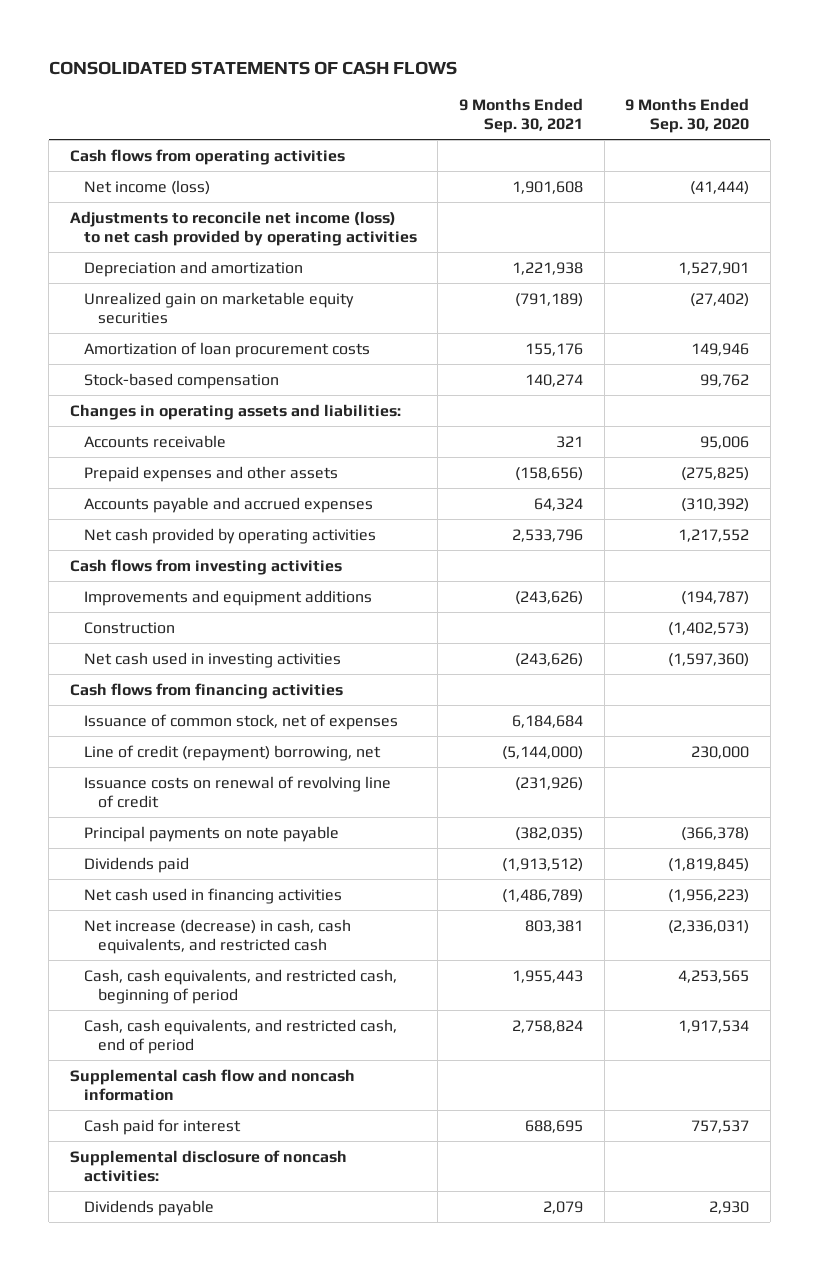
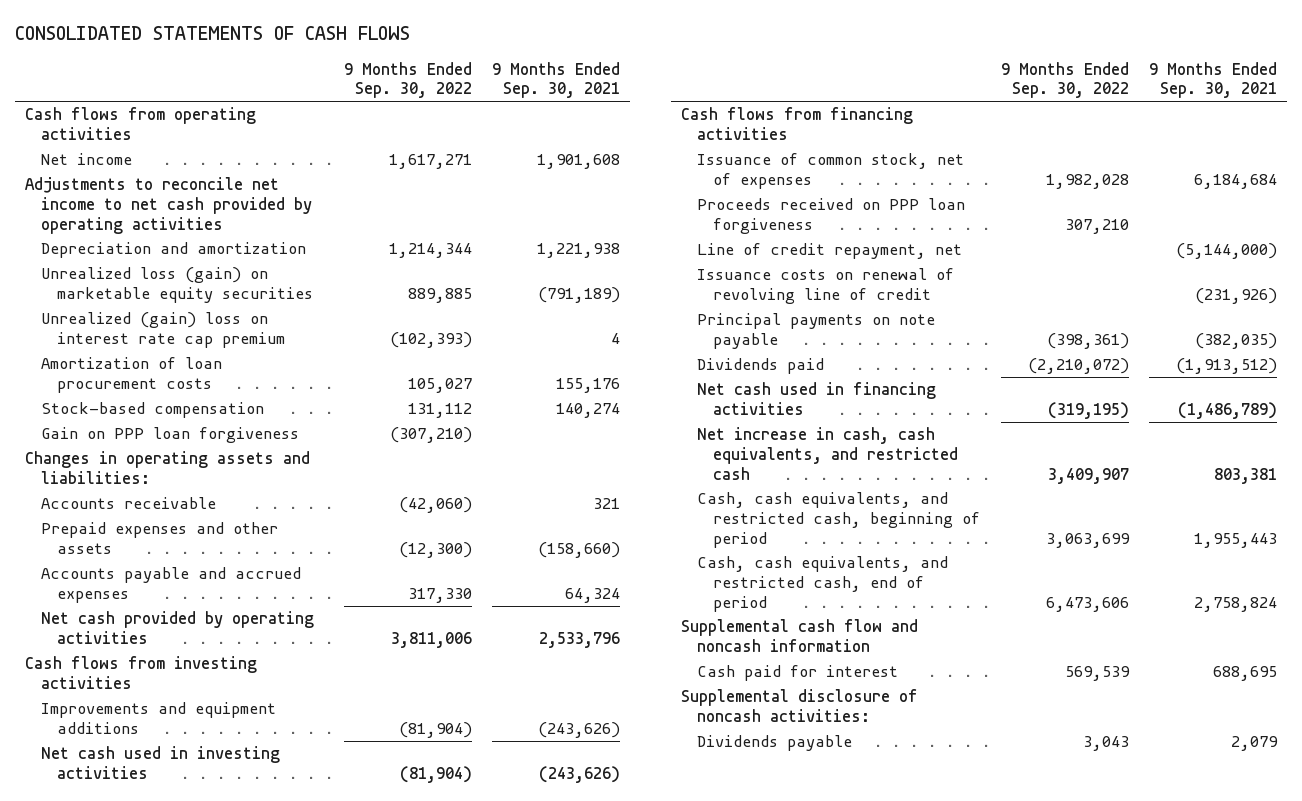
- | 9 Months Ended Sep. 30, 2021 | 9 Months Ended Sep. 30, 2020
+ | 9 Months Ended Sep. 30, 2022 | 9 Months Ended Sep. 30, 2021
- Net income (loss) | 1,901,608 | (41,444)
- Adjustments to reconcile net income (loss) to net cash provided by operating activities
+ Net income | 1,617,271 | 1,901,608
+ Adjustments to reconcile net income to net cash provided by operating activities
- Unrealized gain on marketable equity securities | (791,189) | (27,402)
+ Unrealized loss (gain) on marketable equity securities | 889,885 | (791,189)
+ Unrealized (gain) loss on interest rate cap premium | (102,393) | 4
+ Gain on PPP loan forgiveness | (307,210) |
- Prepaid expenses and other assets | (158,656) | (275,825)
+ Prepaid expenses and other assets | (12,300) | (158,660)
- Construction | | (1,402,573)
- Line of credit (repayment) borrowing, net | (5,144,000) | 230,000
+ Proceeds received on PPP loan forgiveness | 307,210 |
+ Line of credit repayment, net | | (5,144,000)
- Net increase (decrease) in cash, cash equivalents, and restricted cash | 803,381 | (2,336,031)
+ Net increase in cash, cash equivalents, and restricted cash | 3,409,907 | 803,381

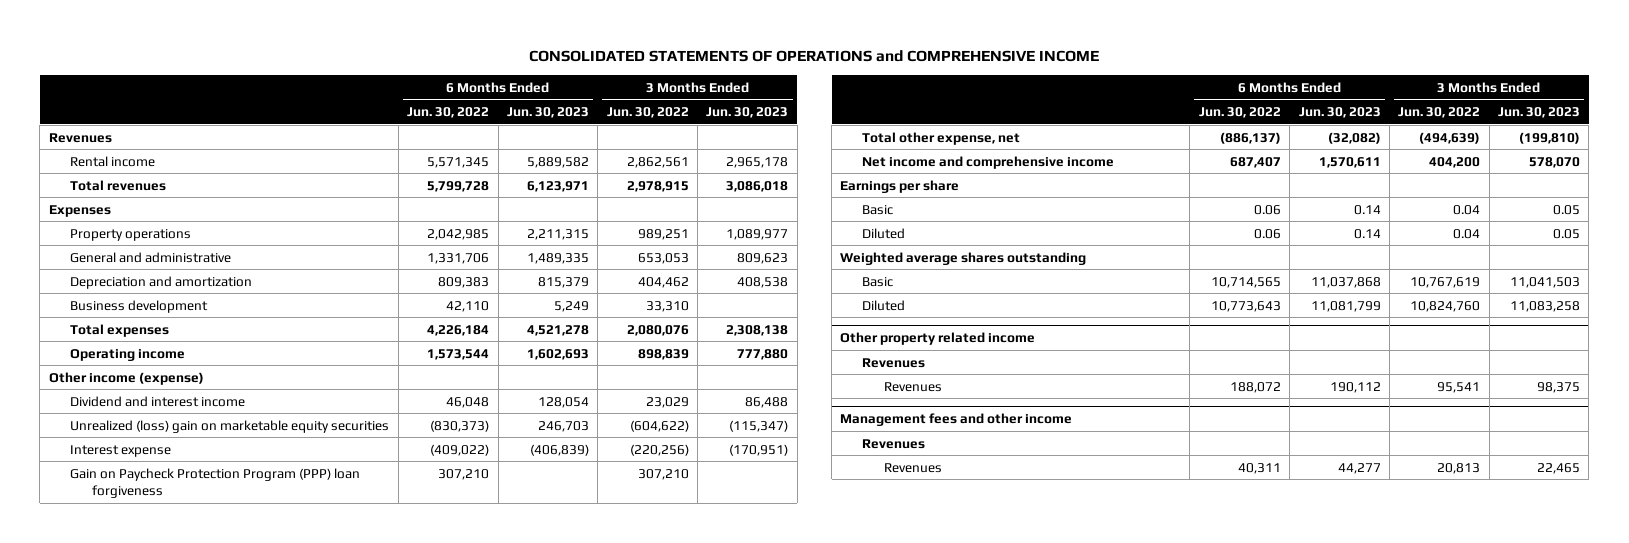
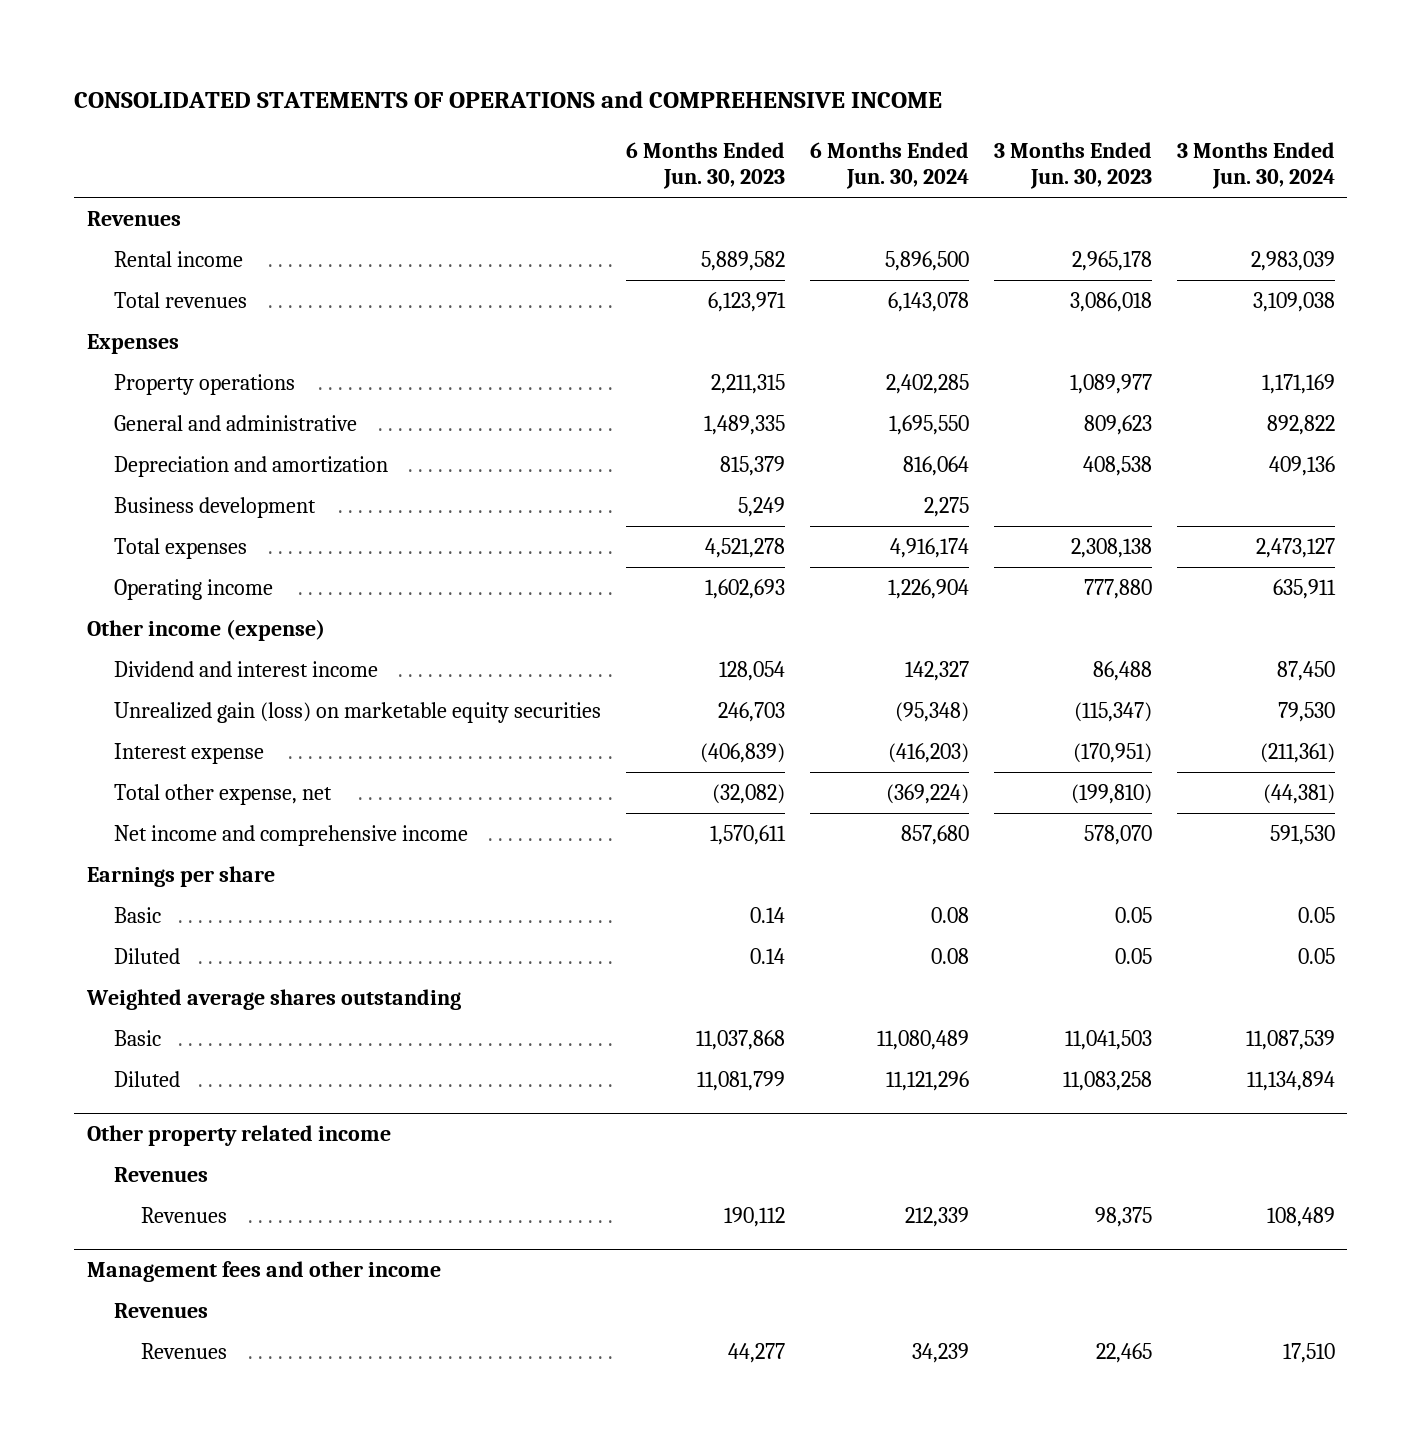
- | 6 Months Ended Jun. 30, 2022 | 6 Months Ended Jun. 30, 2023 | 3 Months Ended Jun. 30, 2022 | 3 Months Ended Jun. 30, 2023
+ | 6 Months Ended Jun. 30, 2023 | 6 Months Ended Jun. 30, 2024 | 3 Months Ended Jun. 30, 2023 | 3 Months Ended Jun. 30, 2024
- Unrealized (loss) gain on marketable equity securities | (830,373) | 246,703 | (604,622) | (115,347)
+ Unrealized gain (loss) on marketable equity securities | 246,703 | (95,348) | (115,347) | 79,530
- Gain on Paycheck Protection Program (PPP) loan forgiveness | 307,210 | | 307,210 |

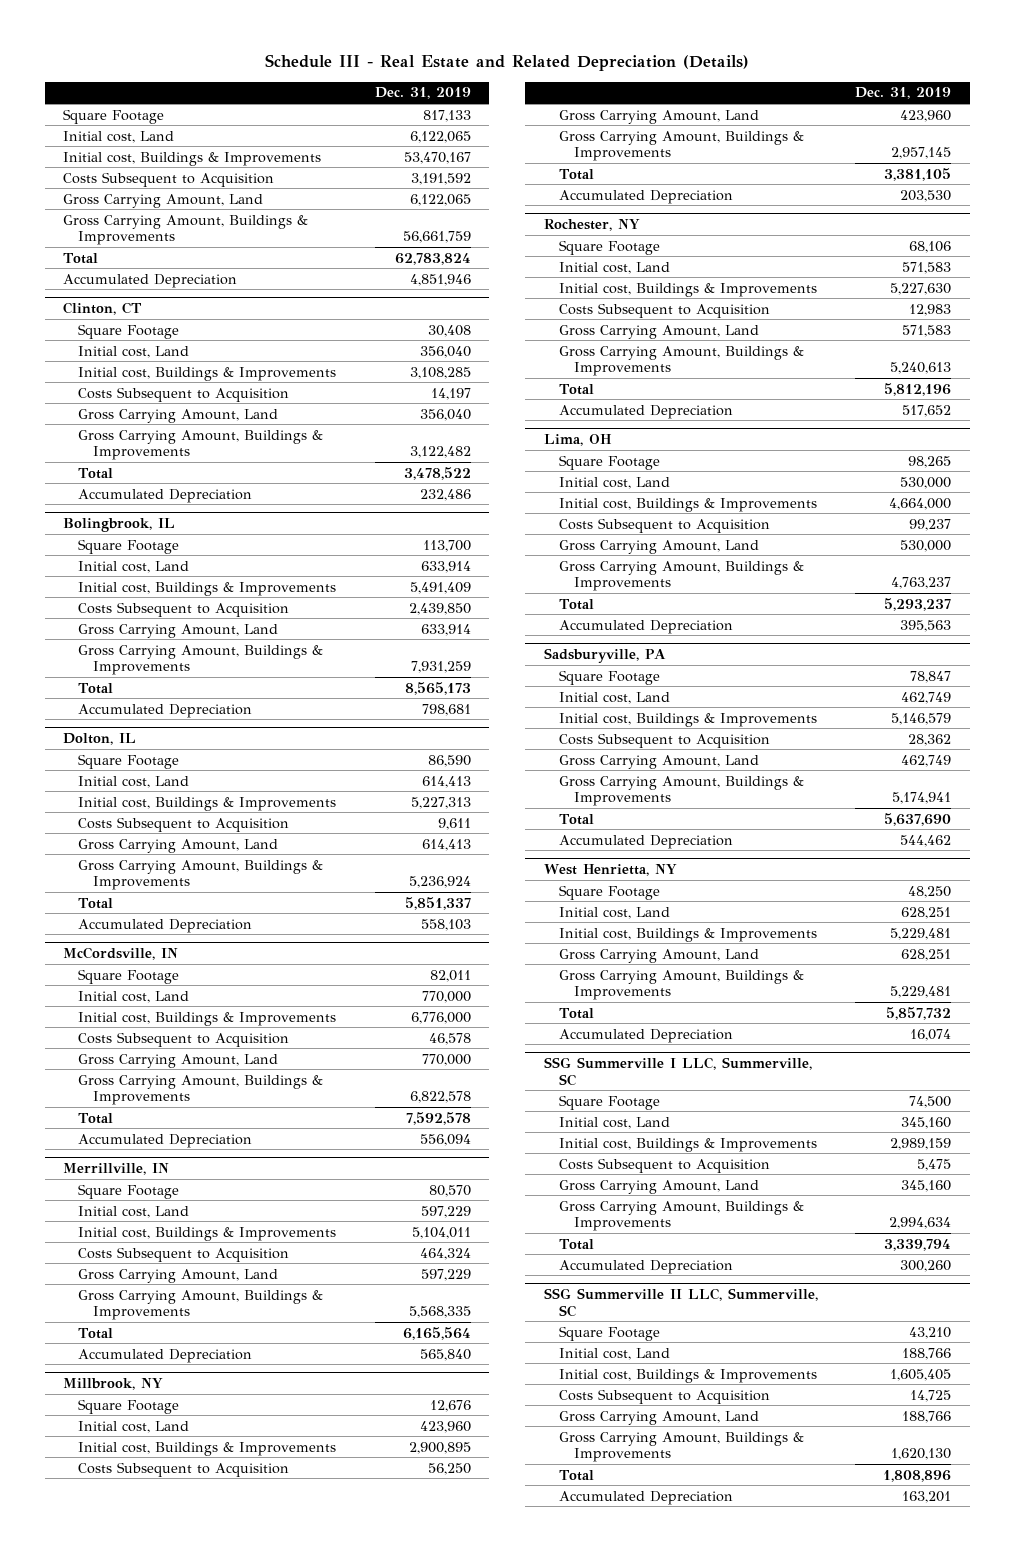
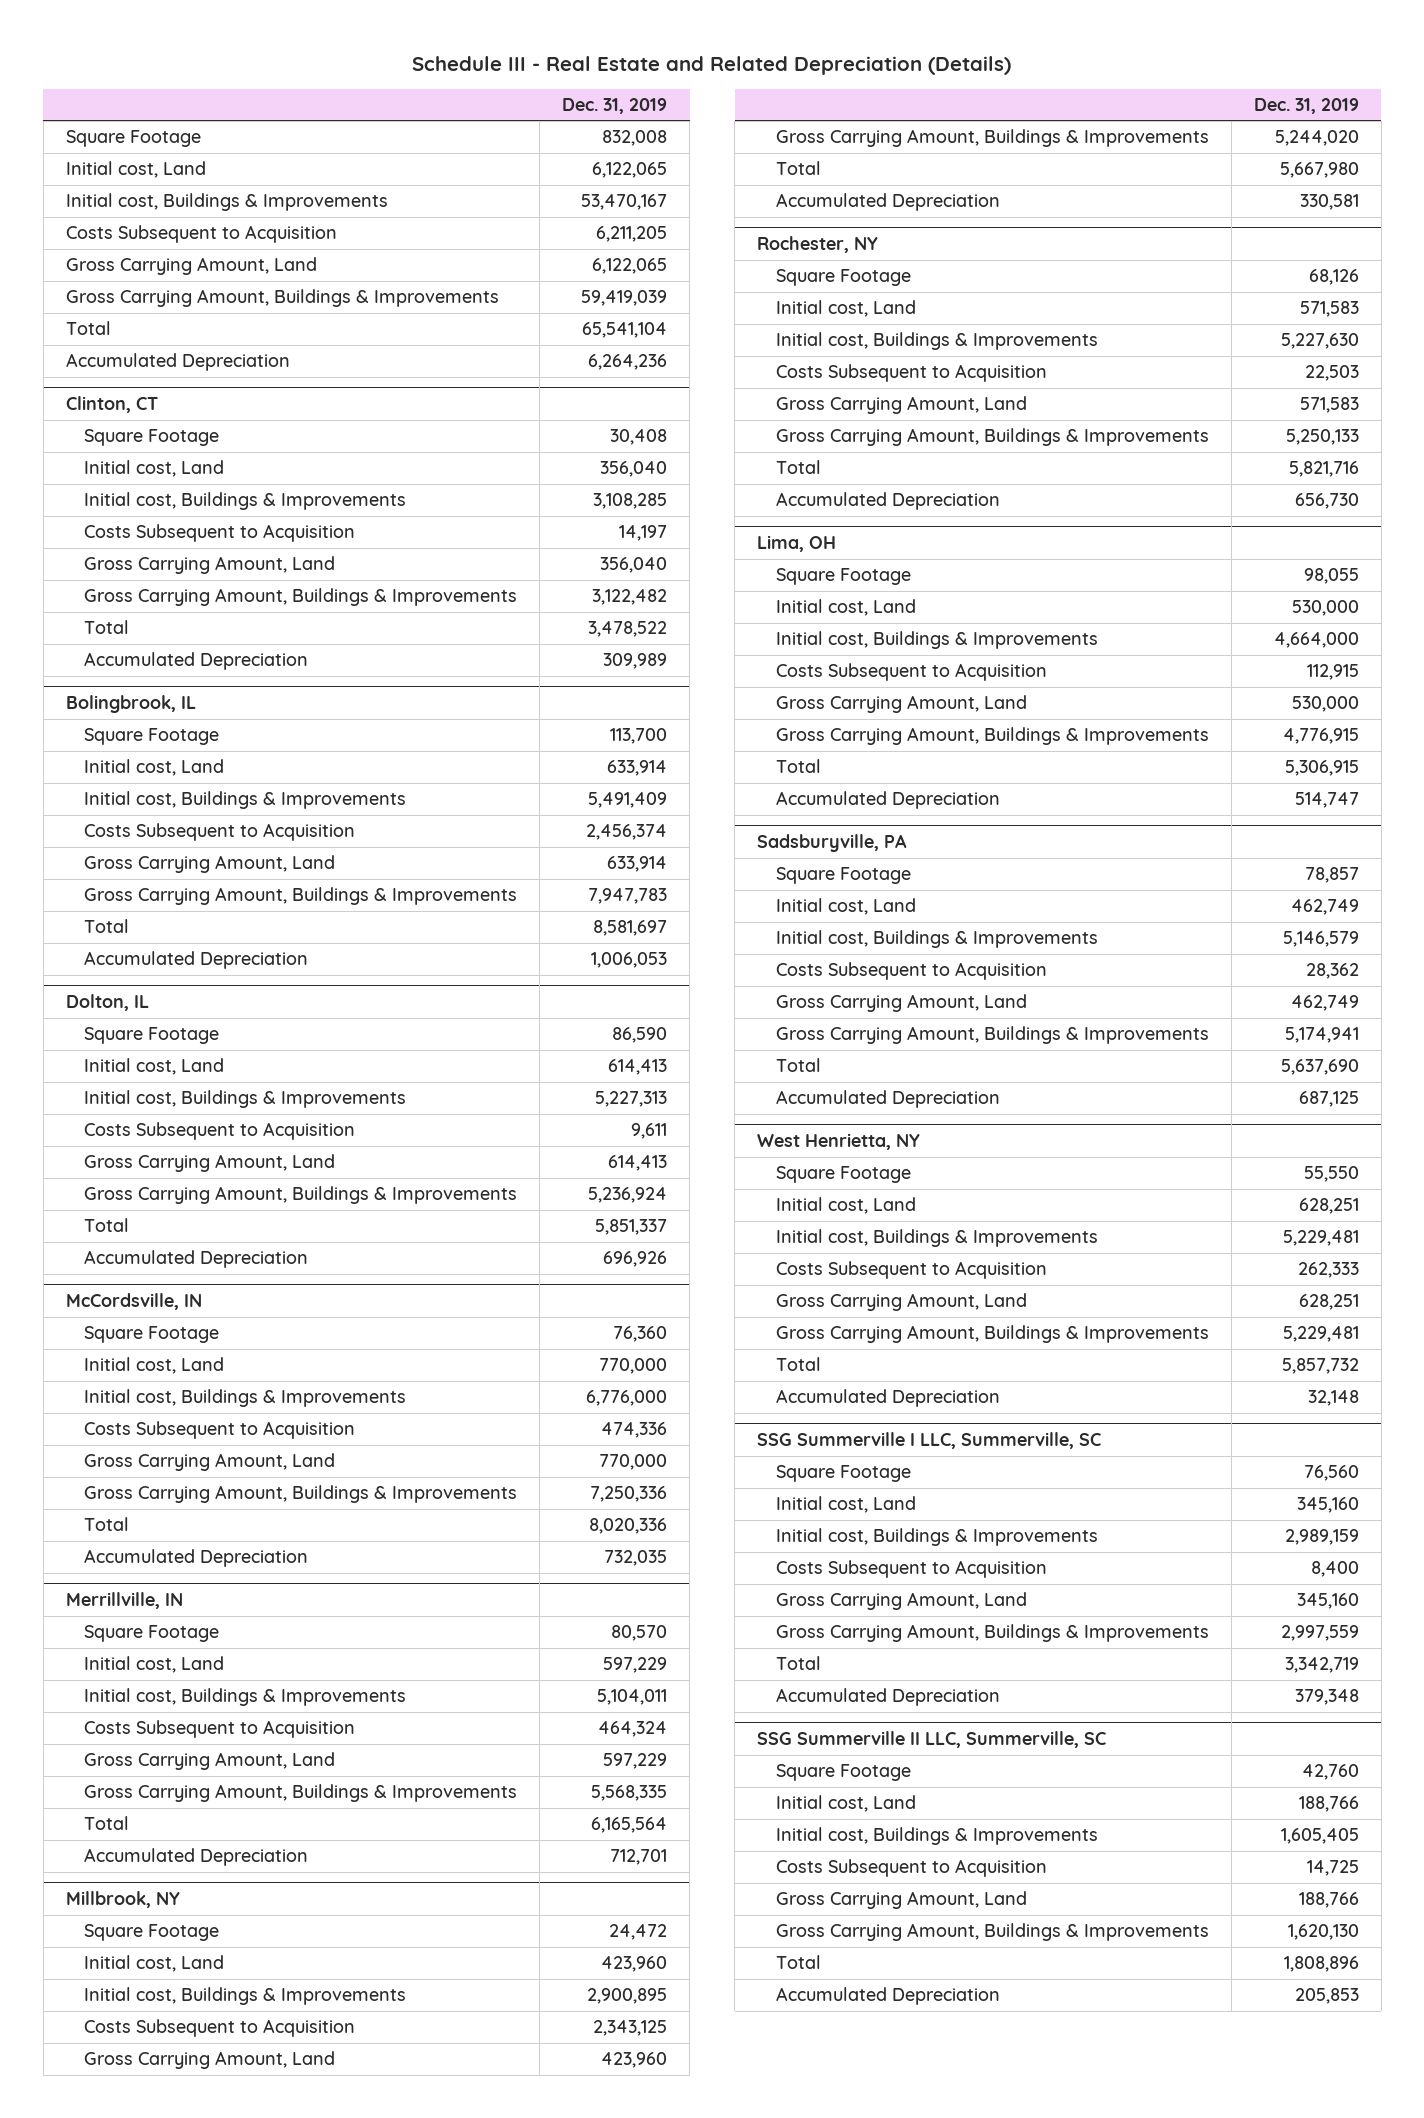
- Square Footage | 817,133
+ Square Footage | 832,008
- Costs Subsequent to Acquisition | 3,191,592
+ Costs Subsequent to Acquisition | 6,211,205
- Gross Carrying Amount, Buildings & Improvements | 56,661,759
- Total | 62,783,824
- Accumulated Depreciation | 4,851,946
+ Gross Carrying Amount, Buildings & Improvements | 59,419,039
+ Total | 65,541,104
+ Accumulated Depreciation | 6,264,236
@ Clinton, CT
- Accumulated Depreciation | 232,486
+ Accumulated Depreciation | 309,989
@ Bolingbrook, IL
- Costs Subsequent to Acquisition | 2,439,850
+ Costs Subsequent to Acquisition | 2,456,374
- Gross Carrying Amount, Buildings & Improvements | 7,931,259
- Total | 8,565,173
- Accumulated Depreciation | 798,681
+ Gross Carrying Amount, Buildings & Improvements | 7,947,783
+ Total | 8,581,697
+ Accumulated Depreciation | 1,006,053
@ Dolton, IL
- Accumulated Depreciation | 558,103
+ Accumulated Depreciation | 696,926
@ McCordsville, IN
- Square Footage | 82,011
+ Square Footage | 76,360
- Costs Subsequent to Acquisition | 46,578
+ Costs Subsequent to Acquisition | 474,336
- Gross Carrying Amount, Buildings & Improvements | 6,822,578
- Total | 7,592,578
- Accumulated Depreciation | 556,094
+ Gross Carrying Amount, Buildings & Improvements | 7,250,336
+ Total | 8,020,336
+ Accumulated Depreciation | 732,035
@ Merrillville, IN
- Accumulated Depreciation | 565,840
+ Accumulated Depreciation | 712,701
@ Millbrook, NY
- Square Footage | 12,676
+ Square Footage | 24,472
- Costs Subsequent to Acquisition | 56,250
+ Costs Subsequent to Acquisition | 2,343,125
- Gross Carrying Amount, Buildings & Improvements | 2,957,145
- Total | 3,381,105
- Accumulated Depreciation | 203,530
+ Gross Carrying Amount, Buildings & Improvements | 5,244,020
+ Total | 5,667,980
+ Accumulated Depreciation | 330,581
@ Rochester, NY
- Square Footage | 68,106
+ Square Footage | 68,126
- Costs Subsequent to Acquisition | 12,983
+ Costs Subsequent to Acquisition | 22,503
- Gross Carrying Amount, Buildings & Improvements | 5,240,613
- Total | 5,812,196
- Accumulated Depreciation | 517,652
+ Gross Carrying Amount, Buildings & Improvements | 5,250,133
+ Total | 5,821,716
+ Accumulated Depreciation | 656,730
@ Lima, OH
- Square Footage | 98,265
+ Square Footage | 98,055
- Costs Subsequent to Acquisition | 99,237
+ Costs Subsequent to Acquisition | 112,915
- Gross Carrying Amount, Buildings & Improvements | 4,763,237
- Total | 5,293,237
- Accumulated Depreciation | 395,563
+ Gross Carrying Amount, Buildings & Improvements | 4,776,915
+ Total | 5,306,915
+ Accumulated Depreciation | 514,747
@ Sadsburyville, PA
- Square Footage | 78,847
+ Square Footage | 78,857
- Accumulated Depreciation | 544,462
+ Accumulated Depreciation | 687,125
@ West Henrietta, NY
- Square Footage | 48,250
+ Square Footage | 55,550
+ Costs Subsequent to Acquisition | 262,333
- Accumulated Depreciation | 16,074
+ Accumulated Depreciation | 32,148
@ SSG Summerville I LLC, Summerville, SC
- Square Footage | 74,500
+ Square Footage | 76,560
- Costs Subsequent to Acquisition | 5,475
+ Costs Subsequent to Acquisition | 8,400
- Gross Carrying Amount, Buildings & Improvements | 2,994,634
- Total | 3,339,794
- Accumulated Depreciation | 300,260
+ Gross Carrying Amount, Buildings & Improvements | 2,997,559
+ Total | 3,342,719
+ Accumulated Depreciation | 379,348
@ SSG Summerville II LLC, Summerville, SC
- Square Footage | 43,210
+ Square Footage | 42,760
- Accumulated Depreciation | 163,201
+ Accumulated Depreciation | 205,853

